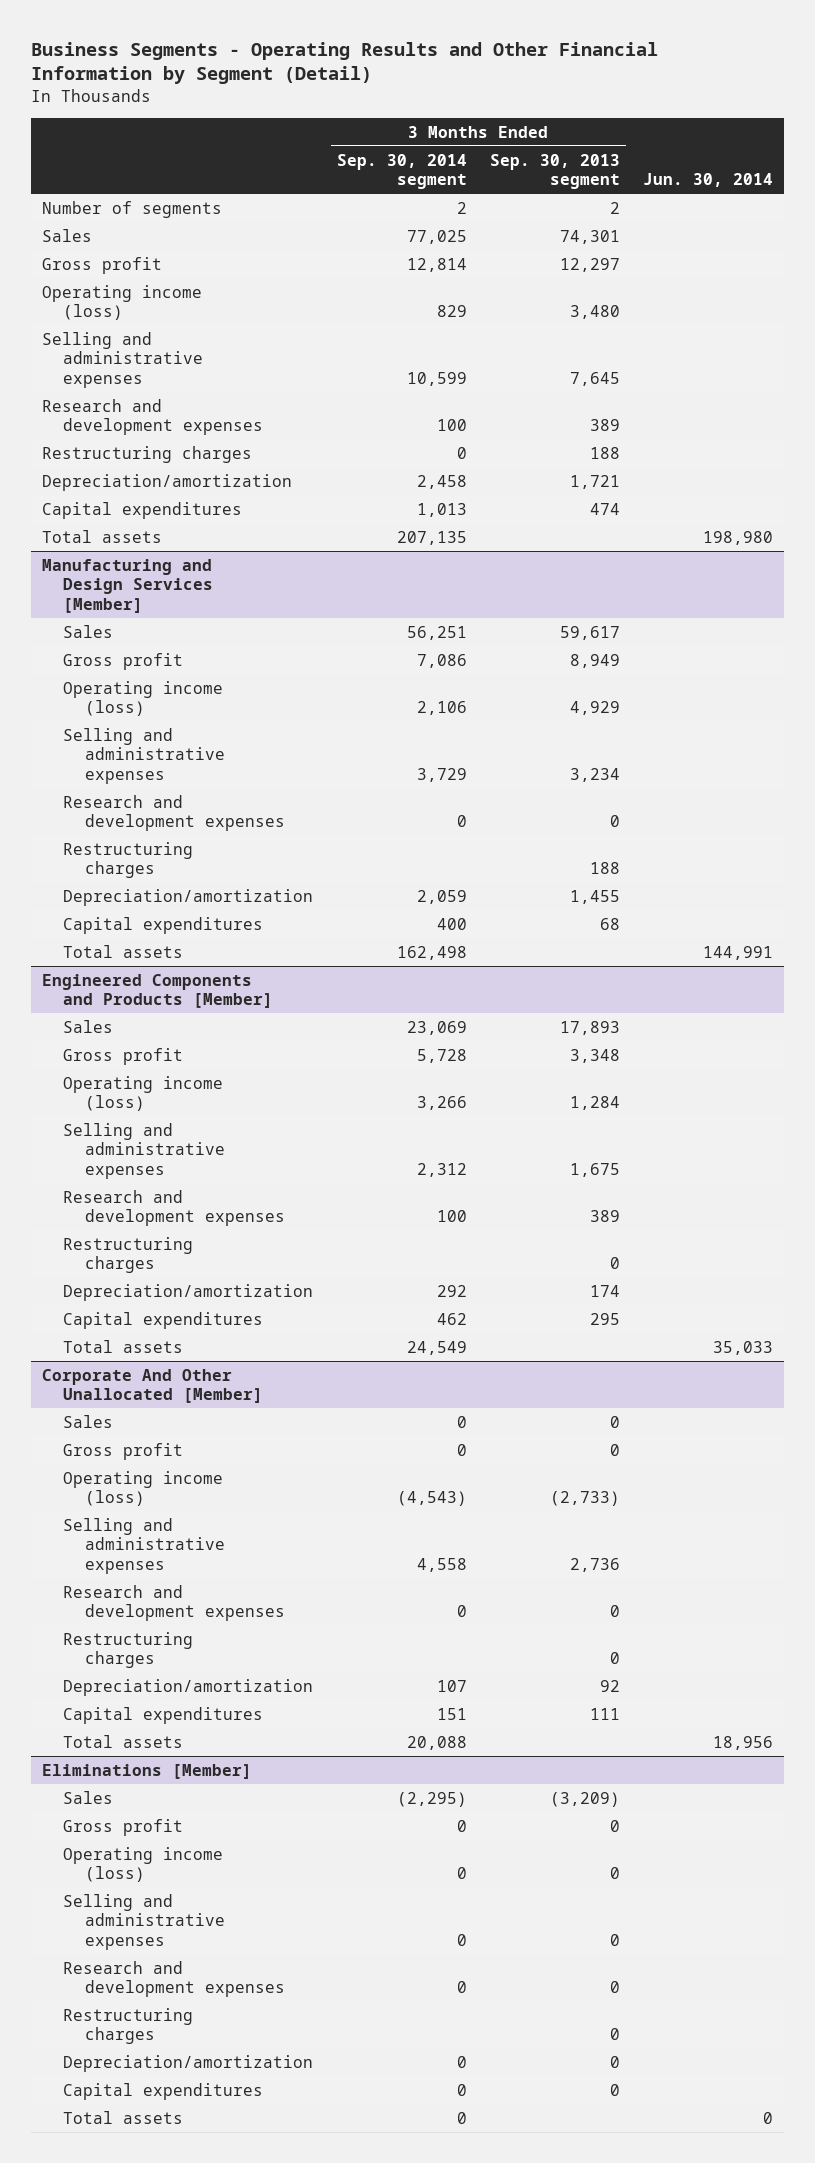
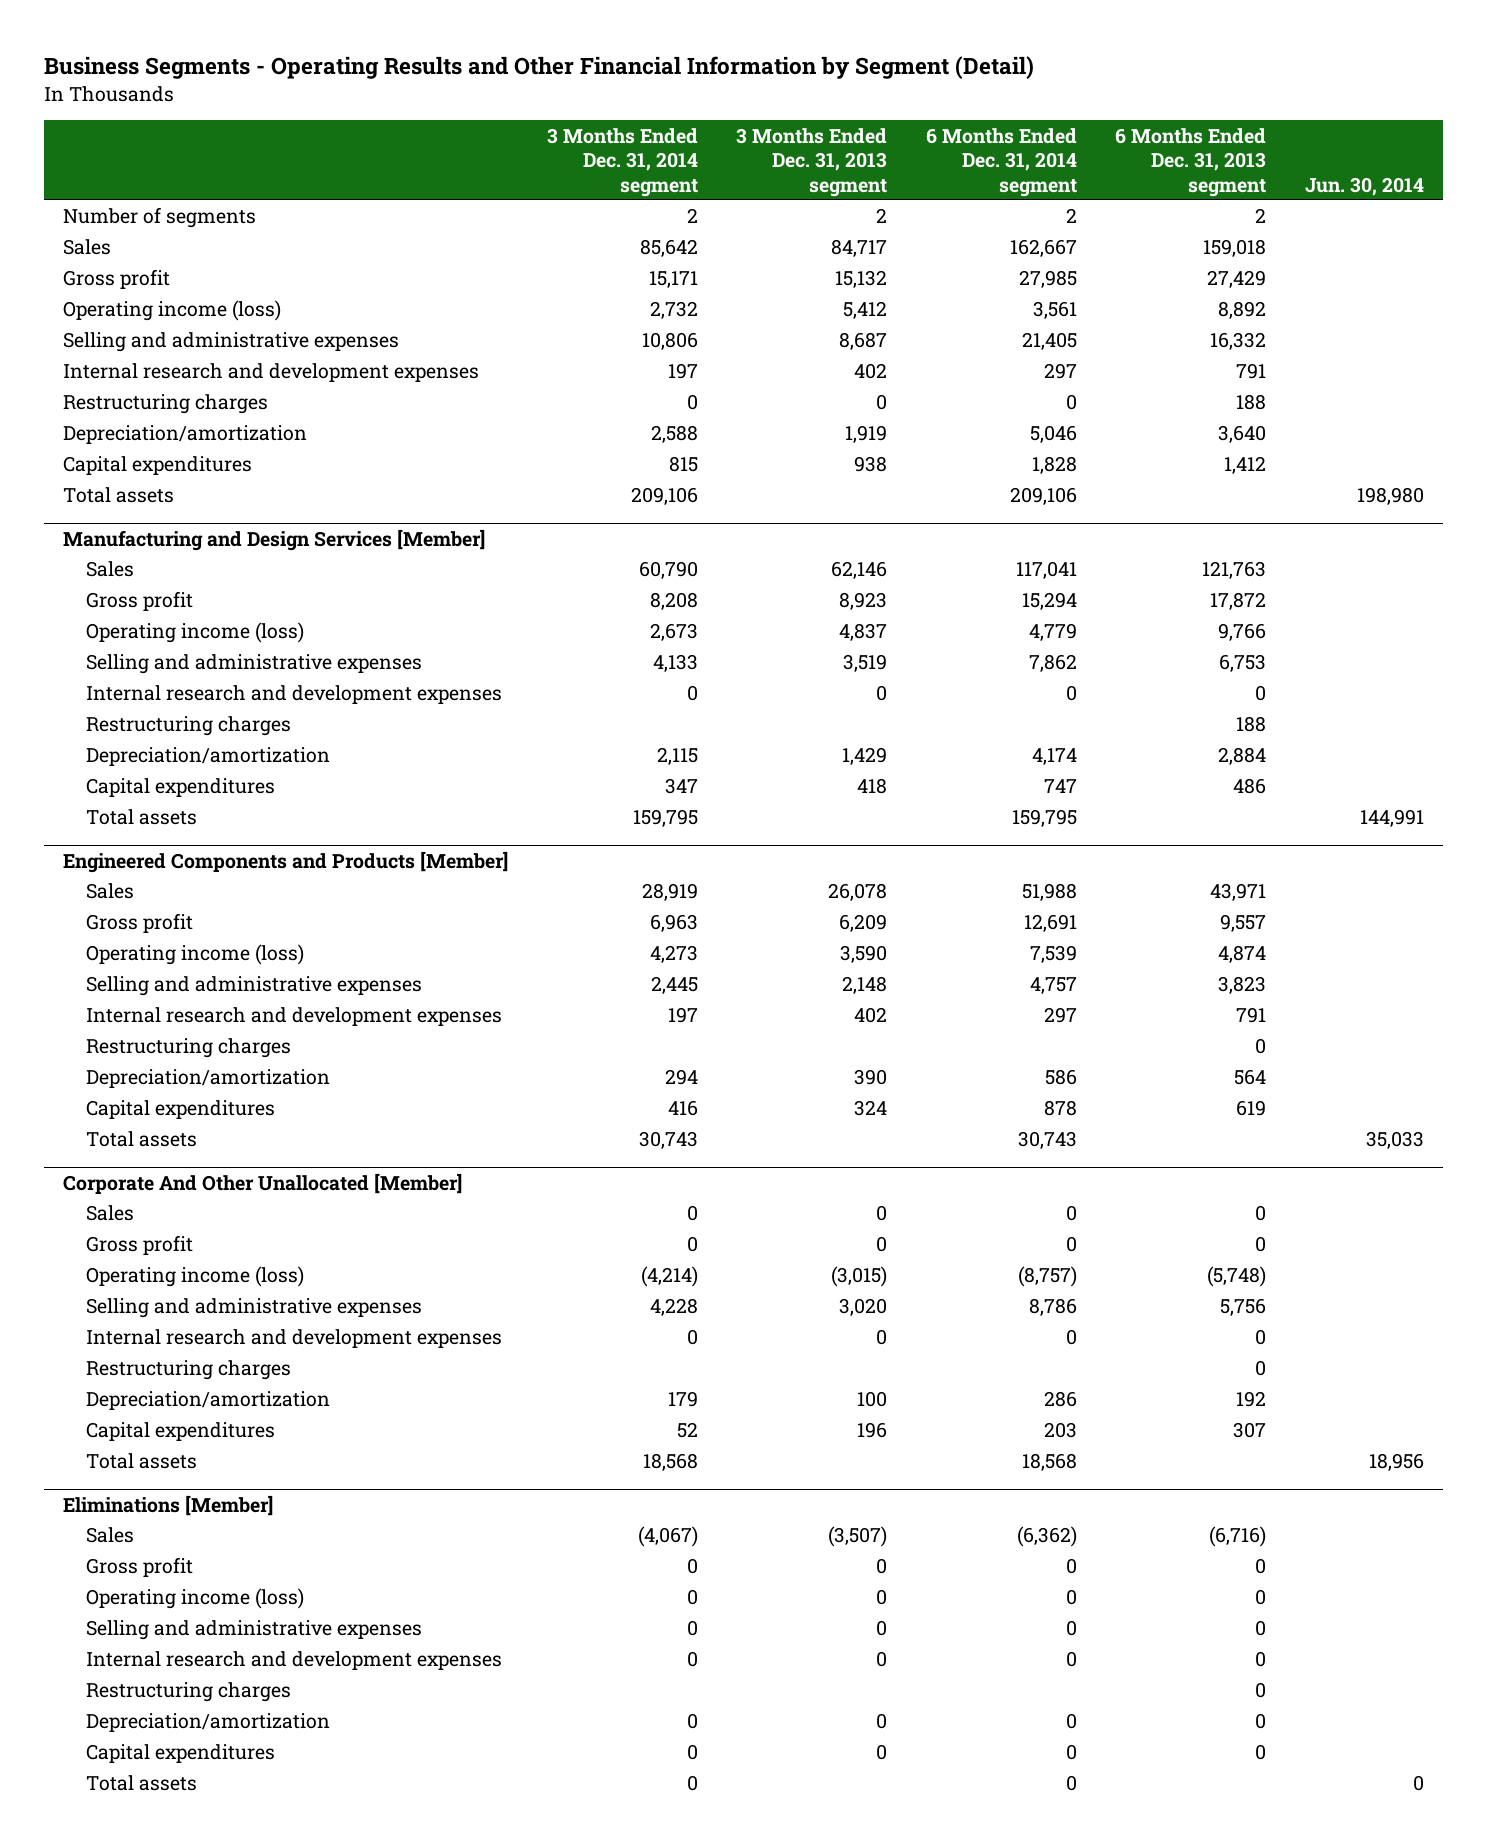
- | 3 Months Ended Sep. 30, 2014 segment | 3 Months Ended Sep. 30, 2013 segment | Jun. 30, 2014
+ | 3 Months Ended Dec. 31, 2014 segment | 3 Months Ended Dec. 31, 2013 segment | 6 Months Ended Dec. 31, 2014 segment | 6 Months Ended Dec. 31, 2013 segment | Jun. 30, 2014
- Research and development expenses | 100 | 389 |
+ Internal research and development expenses | 197 | 402 | 297 | 791 |
@ Manufacturing and Design Services [Member]
- Research and development expenses | 0 | 0 |
+ Internal research and development expenses | 0 | 0 | 0 | 0 |
@ Engineered Components and Products [Member]
- Research and development expenses | 100 | 389 |
+ Internal research and development expenses | 197 | 402 | 297 | 791 |
@ Corporate And Other Unallocated [Member]
- Research and development expenses | 0 | 0 |
+ Internal research and development expenses | 0 | 0 | 0 | 0 |
@ Eliminations [Member]
- Research and development expenses | 0 | 0 |
+ Internal research and development expenses | 0 | 0 | 0 | 0 |

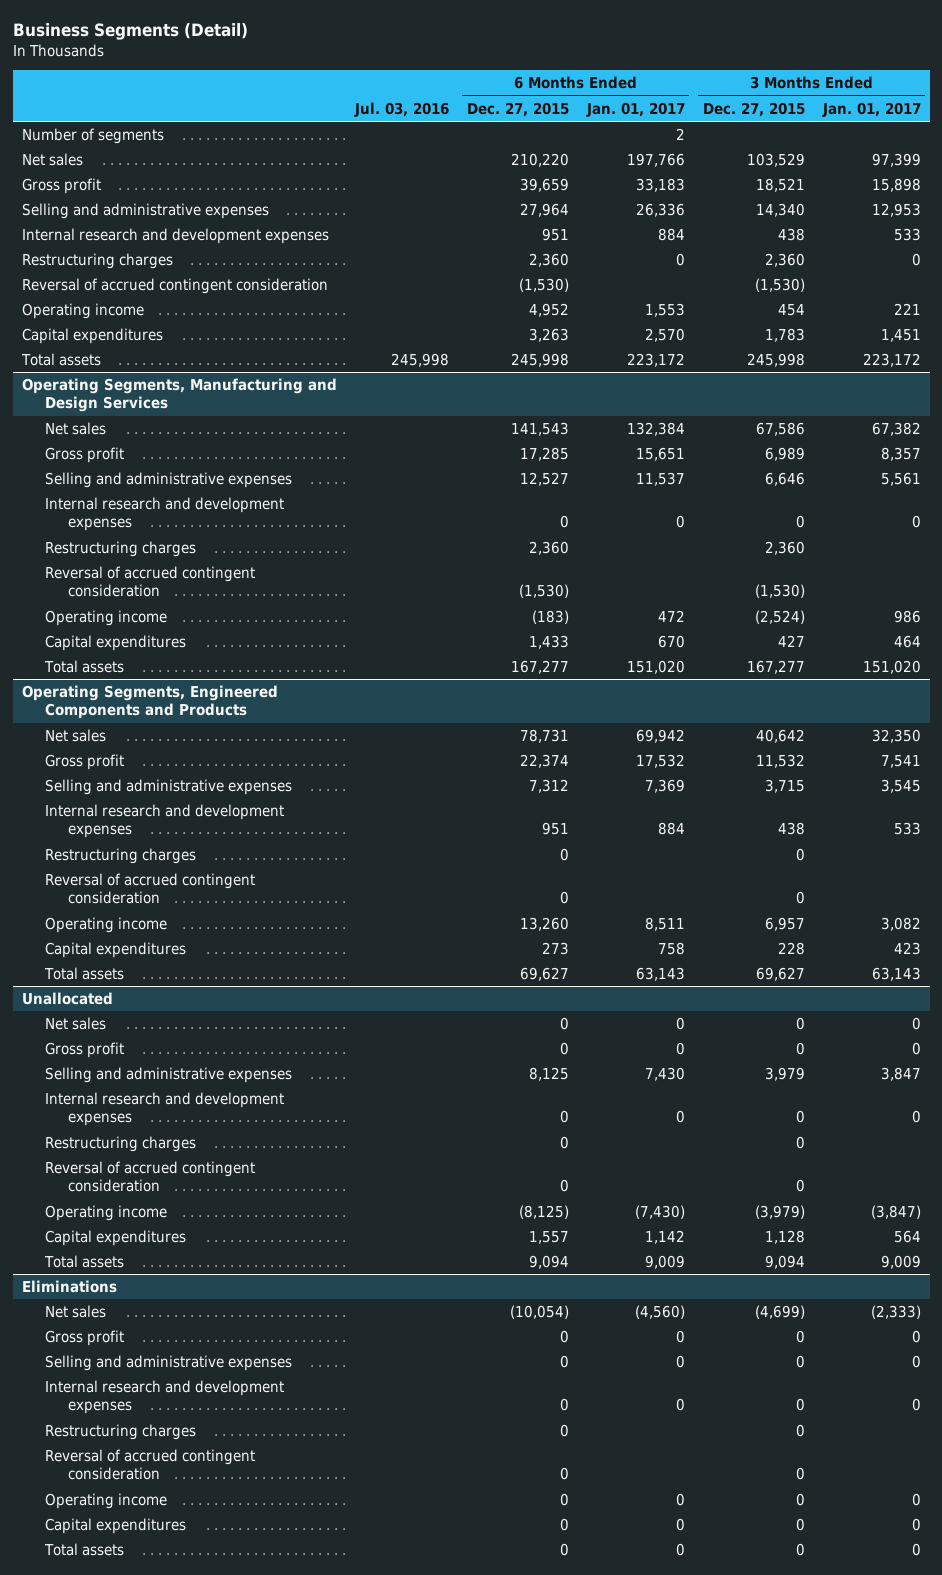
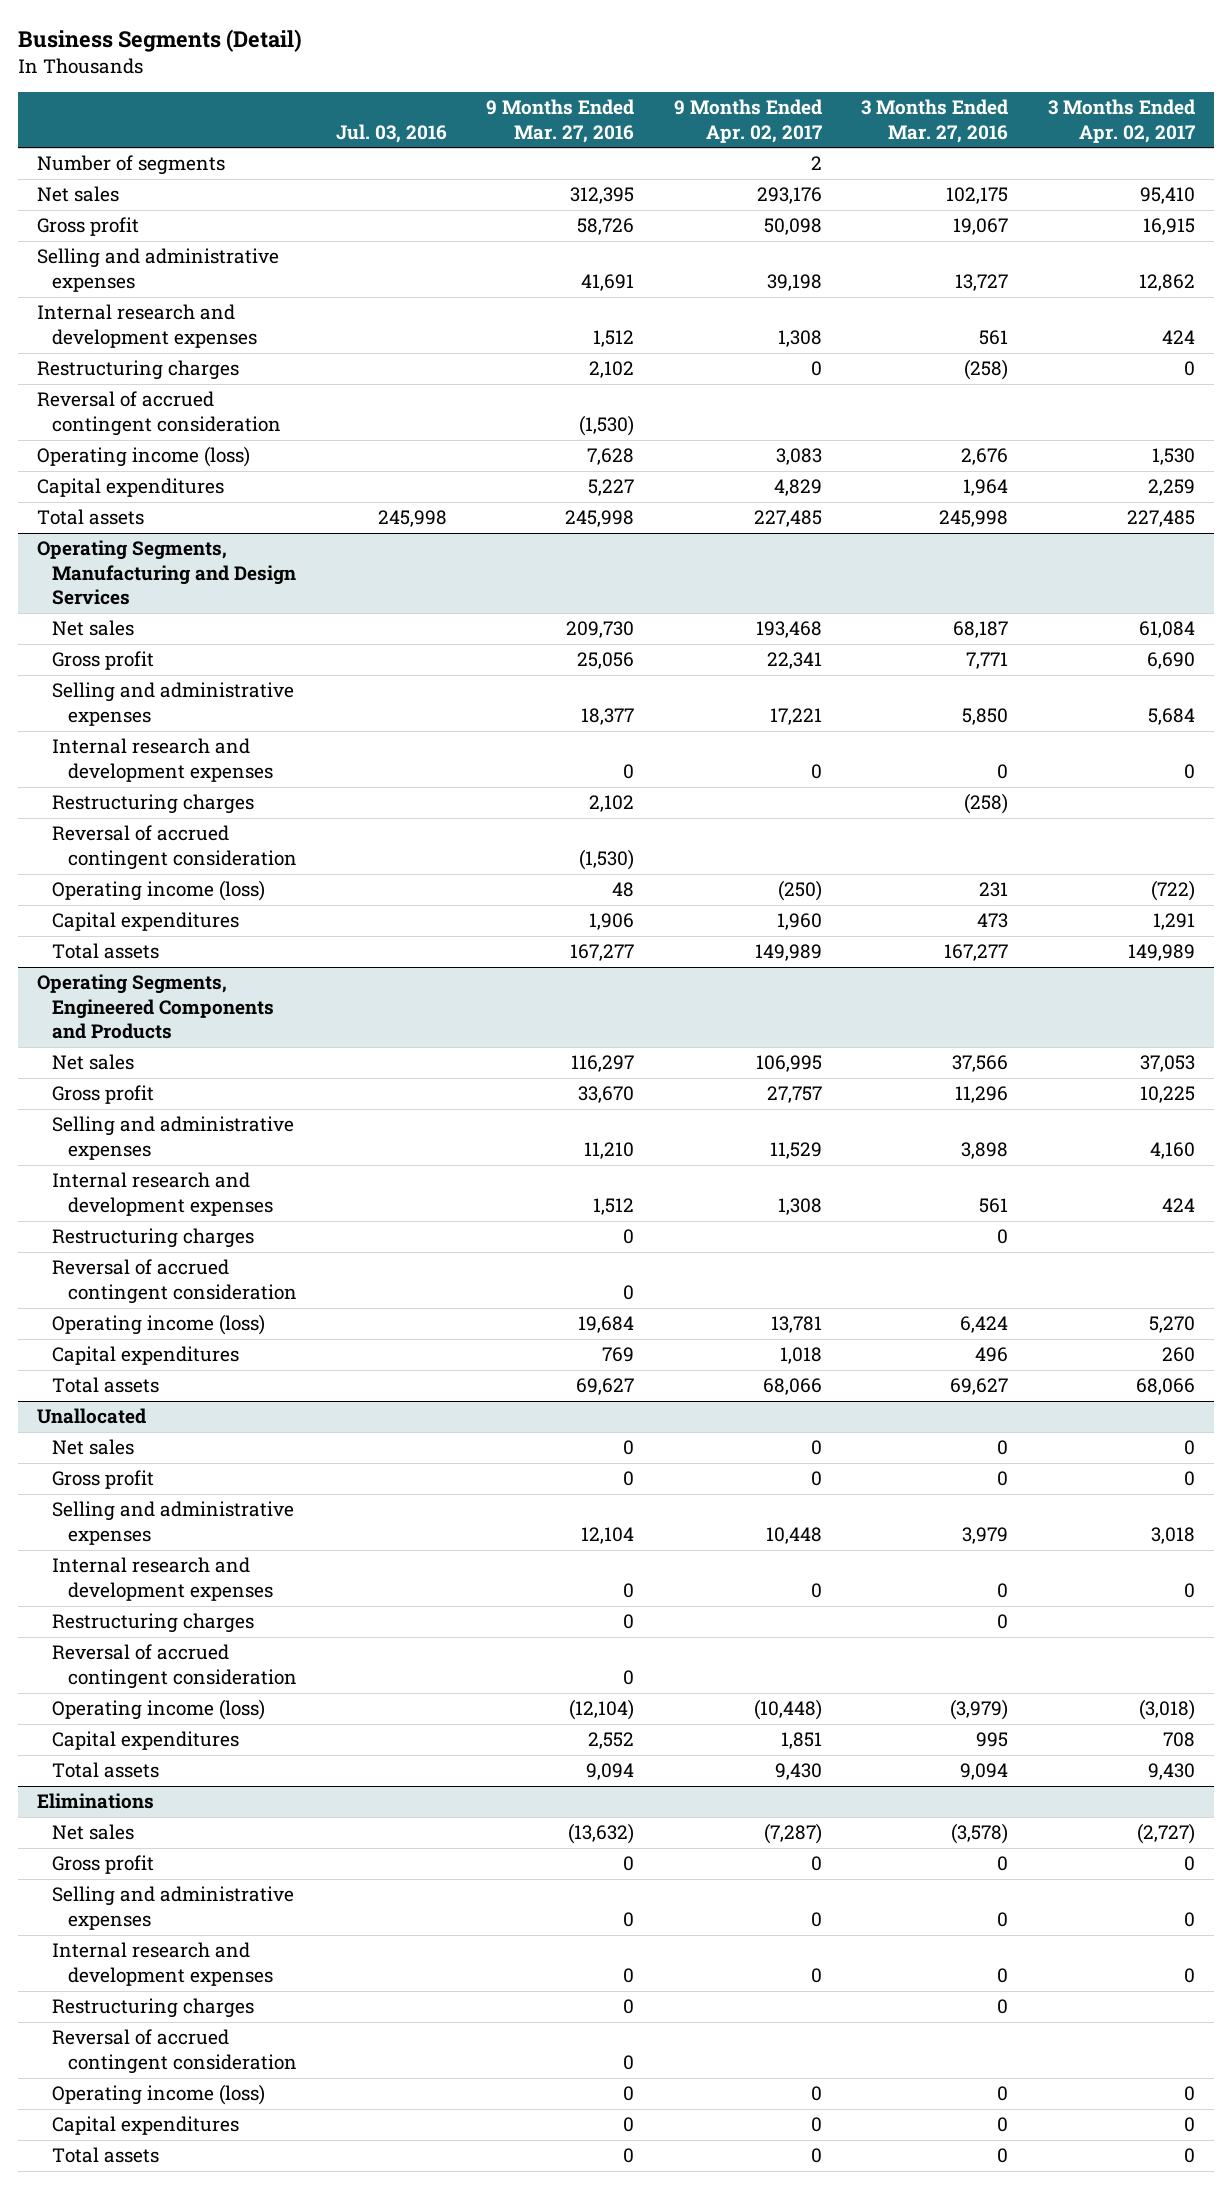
- | Jul. 03, 2016 | 6 Months Ended Dec. 27, 2015 | 6 Months Ended Jan. 01, 2017 | 3 Months Ended Dec. 27, 2015 | 3 Months Ended Jan. 01, 2017
+ | Jul. 03, 2016 | 9 Months Ended Mar. 27, 2016 | 9 Months Ended Apr. 02, 2017 | 3 Months Ended Mar. 27, 2016 | 3 Months Ended Apr. 02, 2017
- Operating income | | 4,952 | 1,553 | 454 | 221
+ Operating income (loss) | | 7,628 | 3,083 | 2,676 | 1,530
@ Operating Segments, Manufacturing and Design Services
- Operating income | | (183) | 472 | (2,524) | 986
+ Operating income (loss) | | 48 | (250) | 231 | (722)
@ Operating Segments, Engineered Components and Products
- Operating income | | 13,260 | 8,511 | 6,957 | 3,082
+ Operating income (loss) | | 19,684 | 13,781 | 6,424 | 5,270
@ Unallocated
- Operating income | | (8,125) | (7,430) | (3,979) | (3,847)
+ Operating income (loss) | | (12,104) | (10,448) | (3,979) | (3,018)
@ Eliminations
- Operating income | | 0 | 0 | 0 | 0
+ Operating income (loss) | | 0 | 0 | 0 | 0

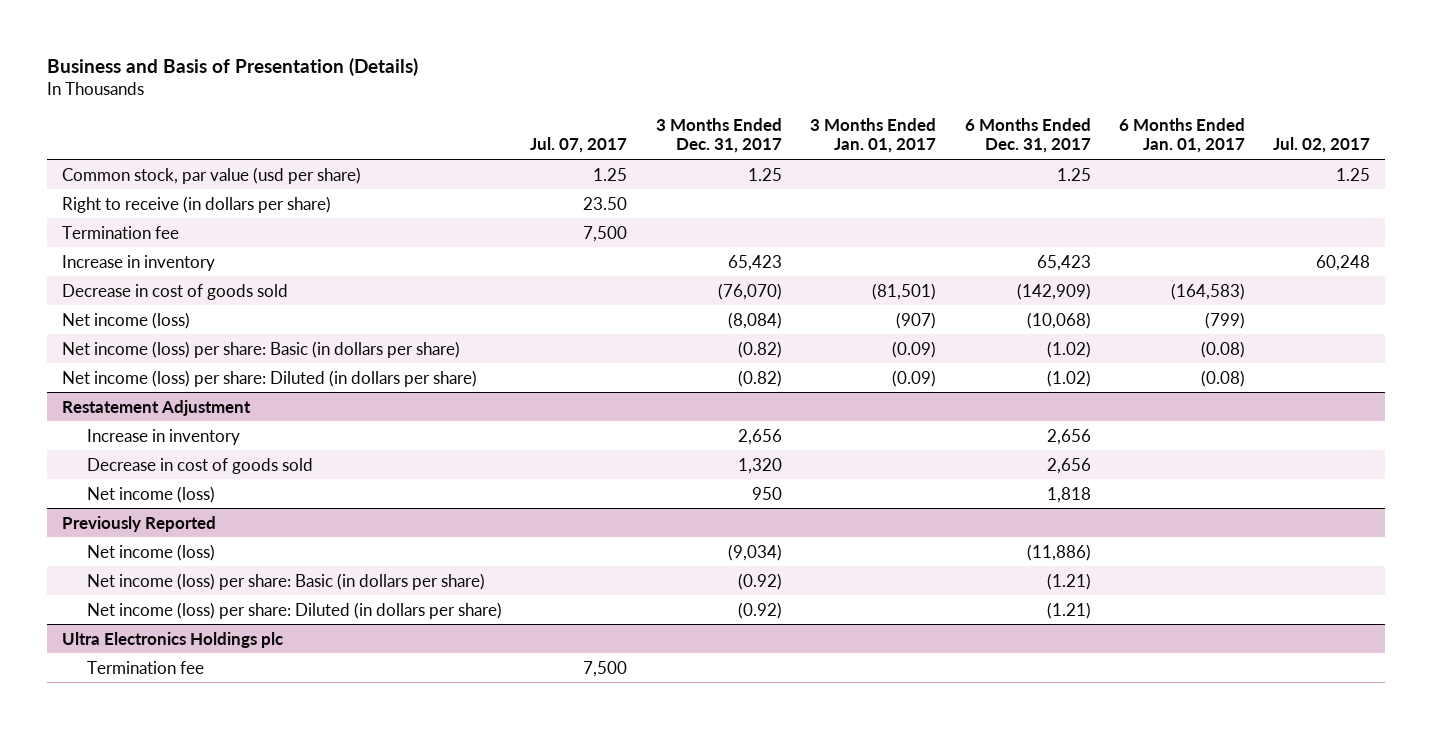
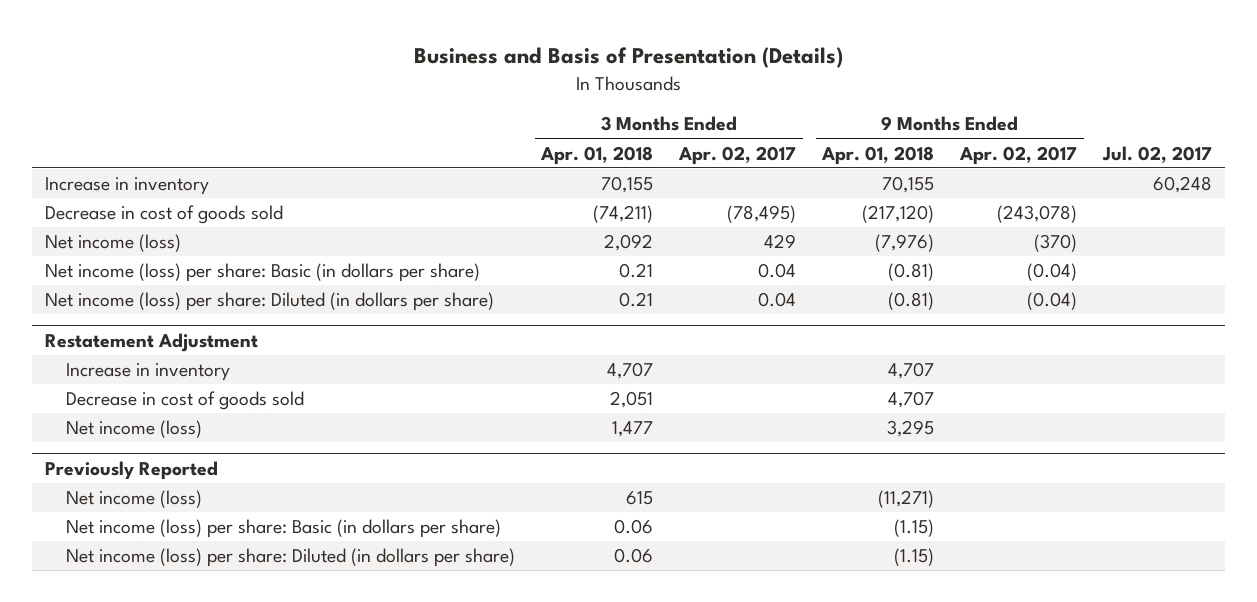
- | Jul. 07, 2017 | 3 Months Ended Dec. 31, 2017 | 3 Months Ended Jan. 01, 2017 | 6 Months Ended Dec. 31, 2017 | 6 Months Ended Jan. 01, 2017 | Jul. 02, 2017
+ | 3 Months Ended Apr. 01, 2018 | 3 Months Ended Apr. 02, 2017 | 9 Months Ended Apr. 01, 2018 | 9 Months Ended Apr. 02, 2017 | Jul. 02, 2017
- Common stock, par value (usd per share) | 1.25 | 1.25 | | 1.25 | | 1.25
- Right to receive (in dollars per share) | 23.50 | | | | |
- Termination fee | 7,500 | | | | |
- Ultra Electronics Holdings plc
- Termination fee | 7,500 | | | | |

